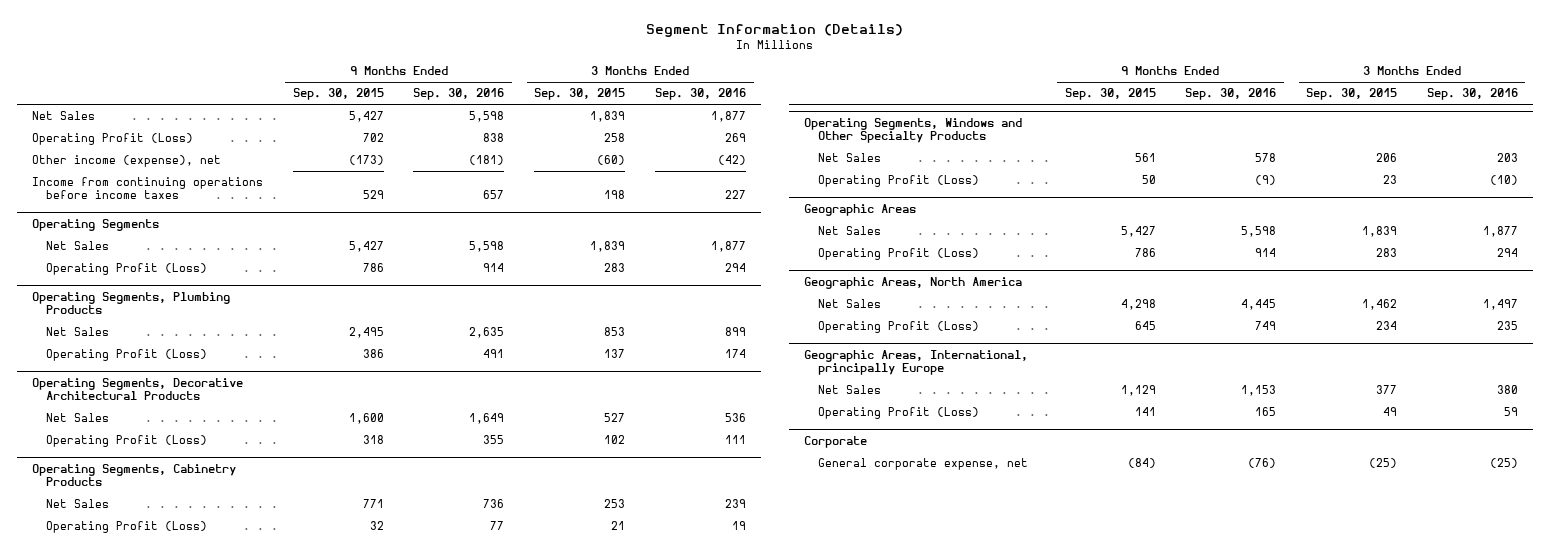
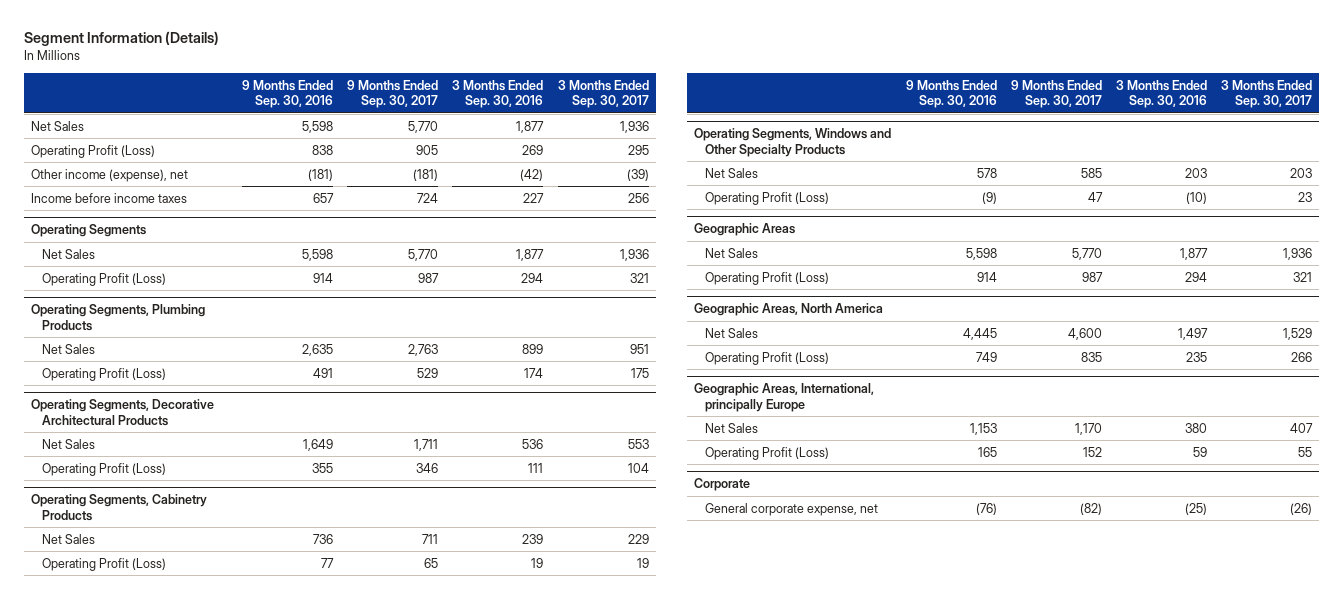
- | 9 Months Ended Sep. 30, 2015 | 9 Months Ended Sep. 30, 2016 | 3 Months Ended Sep. 30, 2015 | 3 Months Ended Sep. 30, 2016
+ | 9 Months Ended Sep. 30, 2016 | 9 Months Ended Sep. 30, 2017 | 3 Months Ended Sep. 30, 2016 | 3 Months Ended Sep. 30, 2017
- Income from continuing operations before income taxes | 529 | 657 | 198 | 227
+ Income before income taxes | 657 | 724 | 227 | 256

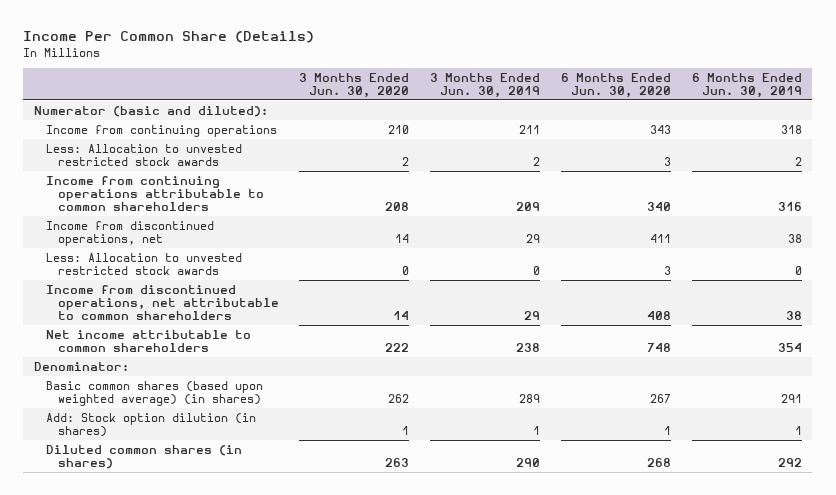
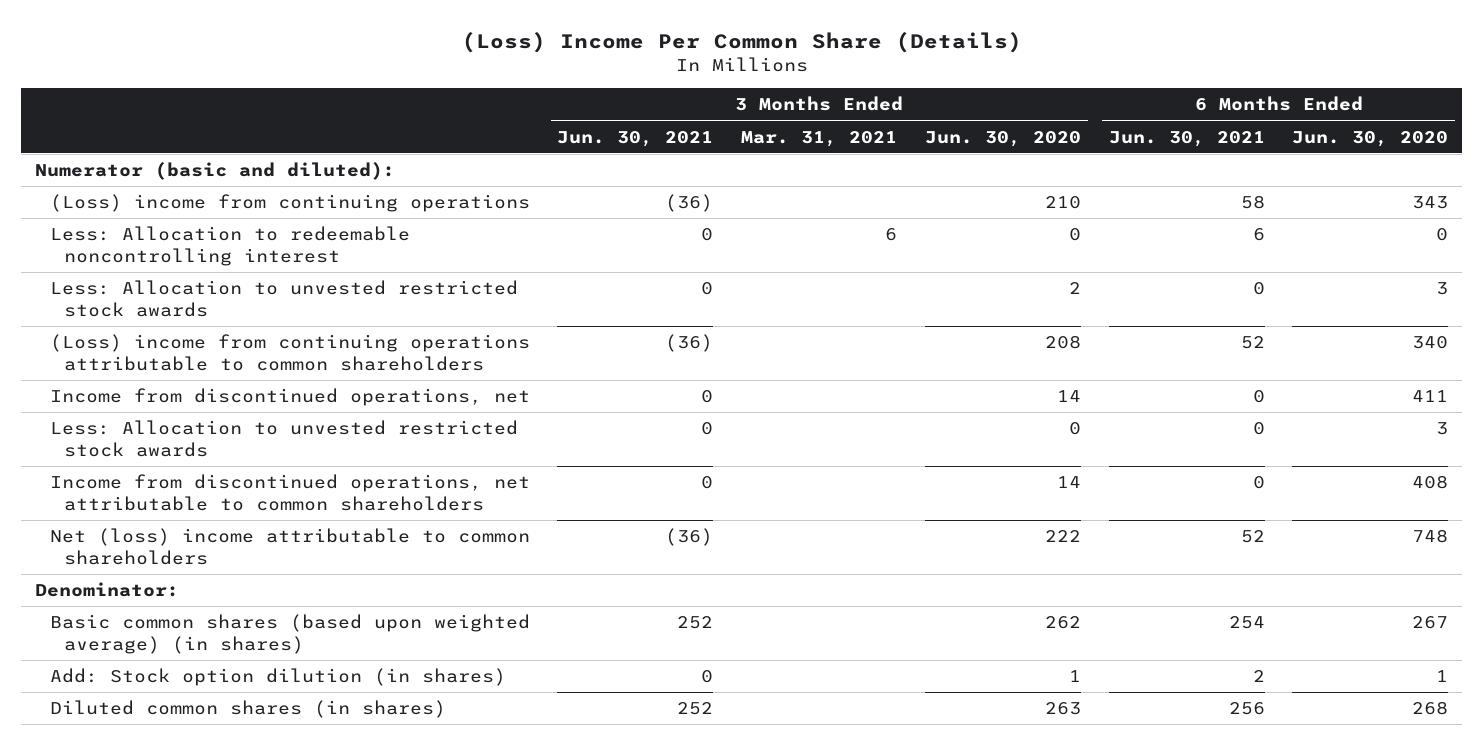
- Income Per Common Share (Details)
+ (Loss) Income Per Common Share (Details)
- | 3 Months Ended Jun. 30, 2020 | 3 Months Ended Jun. 30, 2019 | 6 Months Ended Jun. 30, 2020 | 6 Months Ended Jun. 30, 2019
+ | 3 Months Ended Jun. 30, 2021 | 3 Months Ended Mar. 31, 2021 | 3 Months Ended Jun. 30, 2020 | 6 Months Ended Jun. 30, 2021 | 6 Months Ended Jun. 30, 2020
- Income from continuing operations | 210 | 211 | 343 | 318
+ (Loss) income from continuing operations | (36) | | 210 | 58 | 343
+ Less: Allocation to redeemable noncontrolling interest | 0 | 6 | 0 | 6 | 0
- Income from continuing operations attributable to common shareholders | 208 | 209 | 340 | 316
+ (Loss) income from continuing operations attributable to common shareholders | (36) | | 208 | 52 | 340
- Net income attributable to common shareholders | 222 | 238 | 748 | 354
+ Net (loss) income attributable to common shareholders | (36) | | 222 | 52 | 748

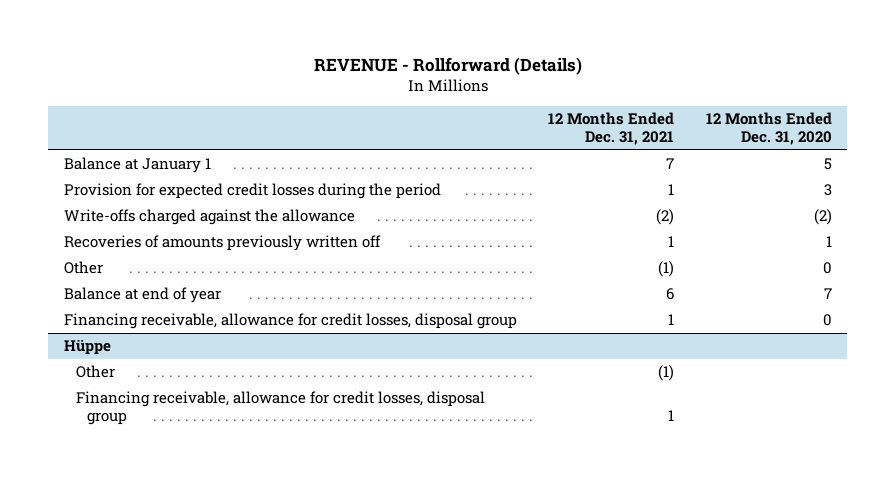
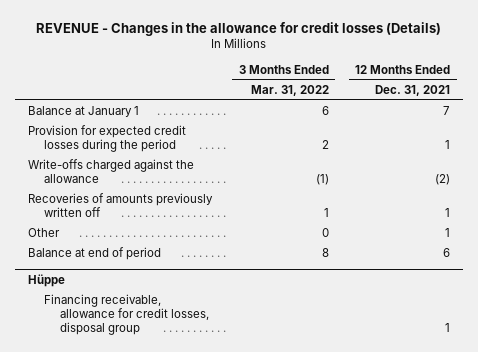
- REVENUE - Rollforward (Details)
+ REVENUE - Changes in the allowance for credit losses (Details)
- | 12 Months Ended Dec. 31, 2021 | 12 Months Ended Dec. 31, 2020
+ | 3 Months Ended Mar. 31, 2022 | 12 Months Ended Dec. 31, 2021
- Other | (1) | 0
- Balance at end of year | 6 | 7
- Financing receivable, allowance for credit losses, disposal group | 1 | 0
+ Other | 0 | 1
+ Balance at end of period | 8 | 6
@ Hüppe
- Other | (1) |

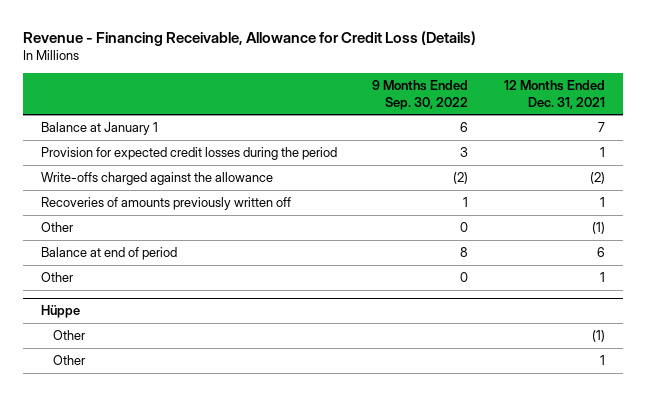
- REVENUE - Changes in the allowance for credit losses (Details)
+ Revenue - Financing Receivable, Allowance for Credit Loss (Details)
- | 3 Months Ended Mar. 31, 2022 | 12 Months Ended Dec. 31, 2021
+ | 9 Months Ended Sep. 30, 2022 | 12 Months Ended Dec. 31, 2021
+ Other | 0 | (1)
moved down: Other | 0 | 1
@ Hüppe
- Financing receivable, allowance for credit losses, disposal group | | 1
+ Other | | (1)
+ Other | | 1

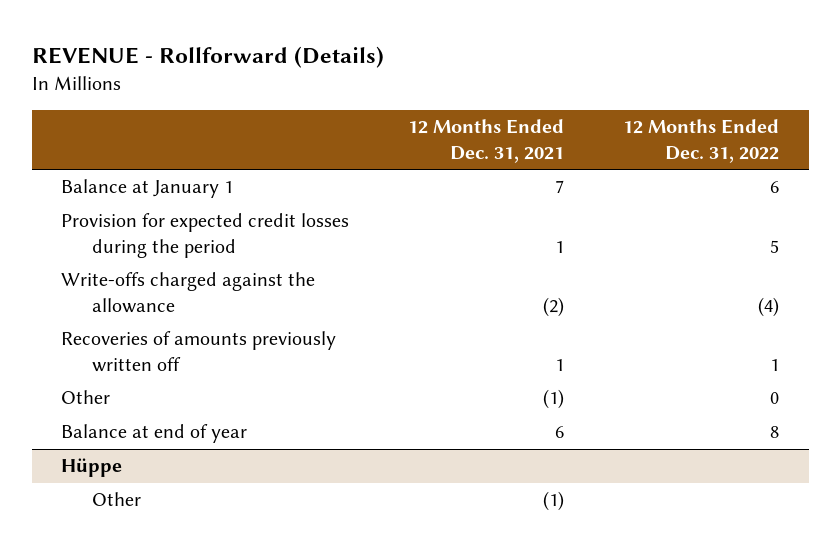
- Revenue - Financing Receivable, Allowance for Credit Loss (Details)
+ REVENUE - Rollforward (Details)
- | 9 Months Ended Sep. 30, 2022 | 12 Months Ended Dec. 31, 2021
+ | 12 Months Ended Dec. 31, 2021 | 12 Months Ended Dec. 31, 2022
- Balance at end of period | 8 | 6
- Other | 0 | 1
+ Balance at end of year | 6 | 8
@ Hüppe
- Other | | 1

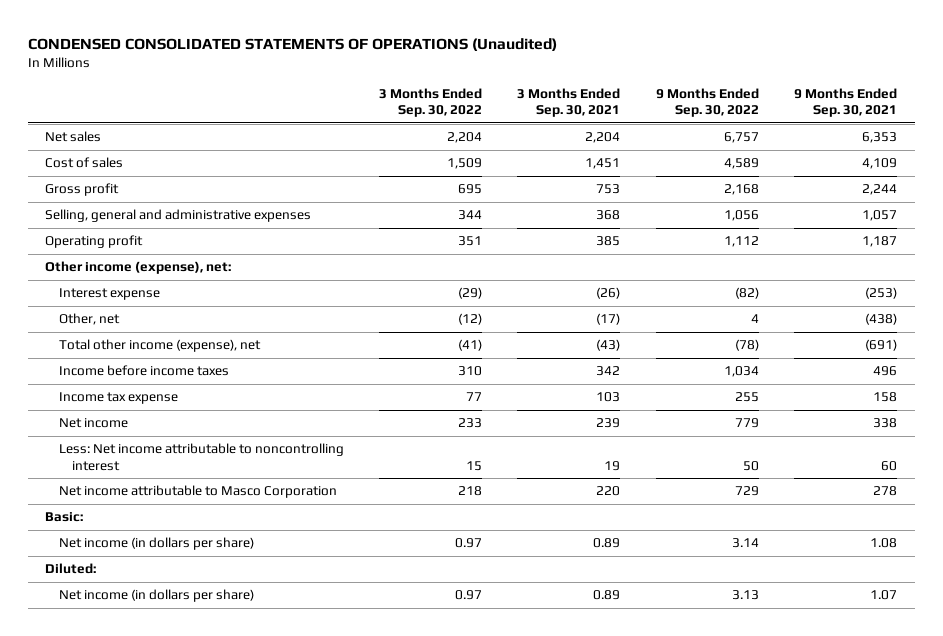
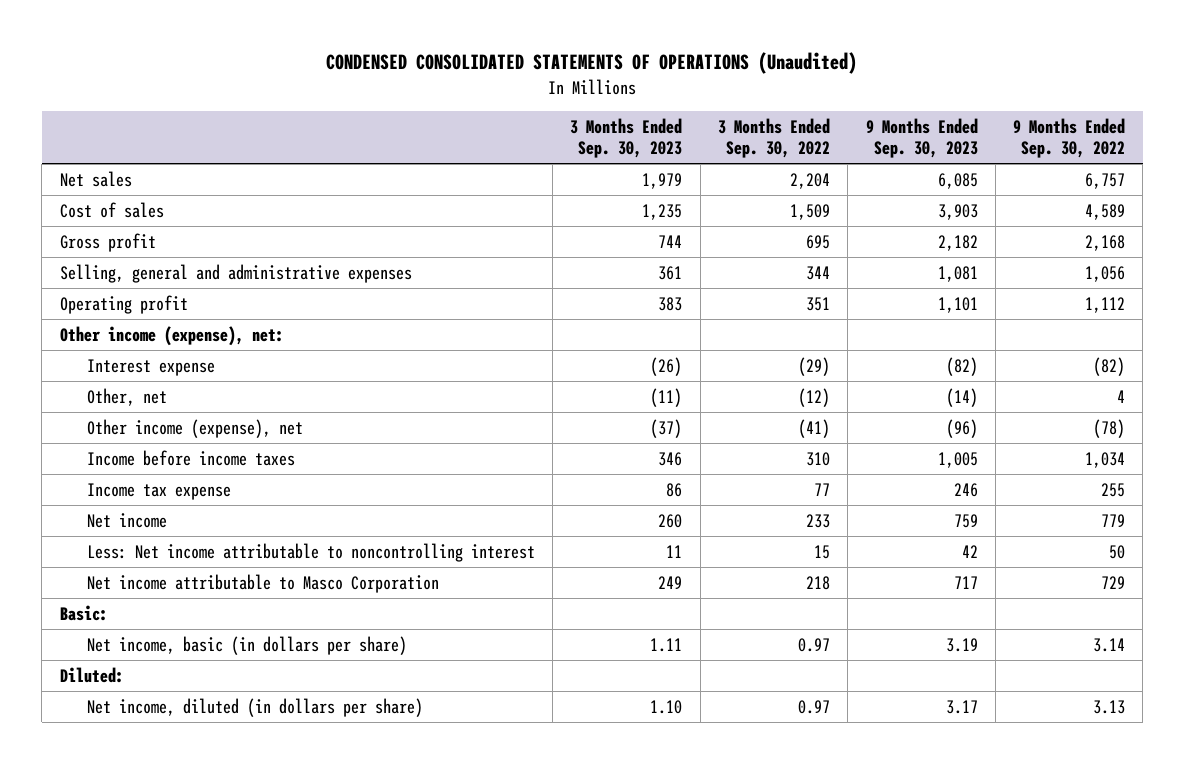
- | 3 Months Ended Sep. 30, 2022 | 3 Months Ended Sep. 30, 2021 | 9 Months Ended Sep. 30, 2022 | 9 Months Ended Sep. 30, 2021
+ | 3 Months Ended Sep. 30, 2023 | 3 Months Ended Sep. 30, 2022 | 9 Months Ended Sep. 30, 2023 | 9 Months Ended Sep. 30, 2022
- Total other income (expense), net | (41) | (43) | (78) | (691)
+ Other income (expense), net | (37) | (41) | (96) | (78)
- Net income (in dollars per share) | 0.97 | 0.89 | 3.14 | 1.08
+ Net income, basic (in dollars per share) | 1.11 | 0.97 | 3.19 | 3.14
- Net income (in dollars per share) | 0.97 | 0.89 | 3.13 | 1.07
+ Net income, diluted (in dollars per share) | 1.10 | 0.97 | 3.17 | 3.13

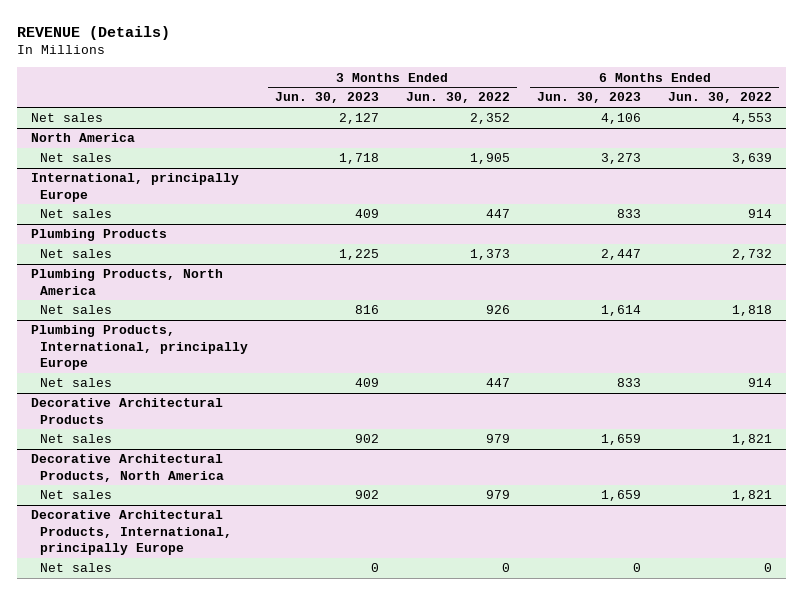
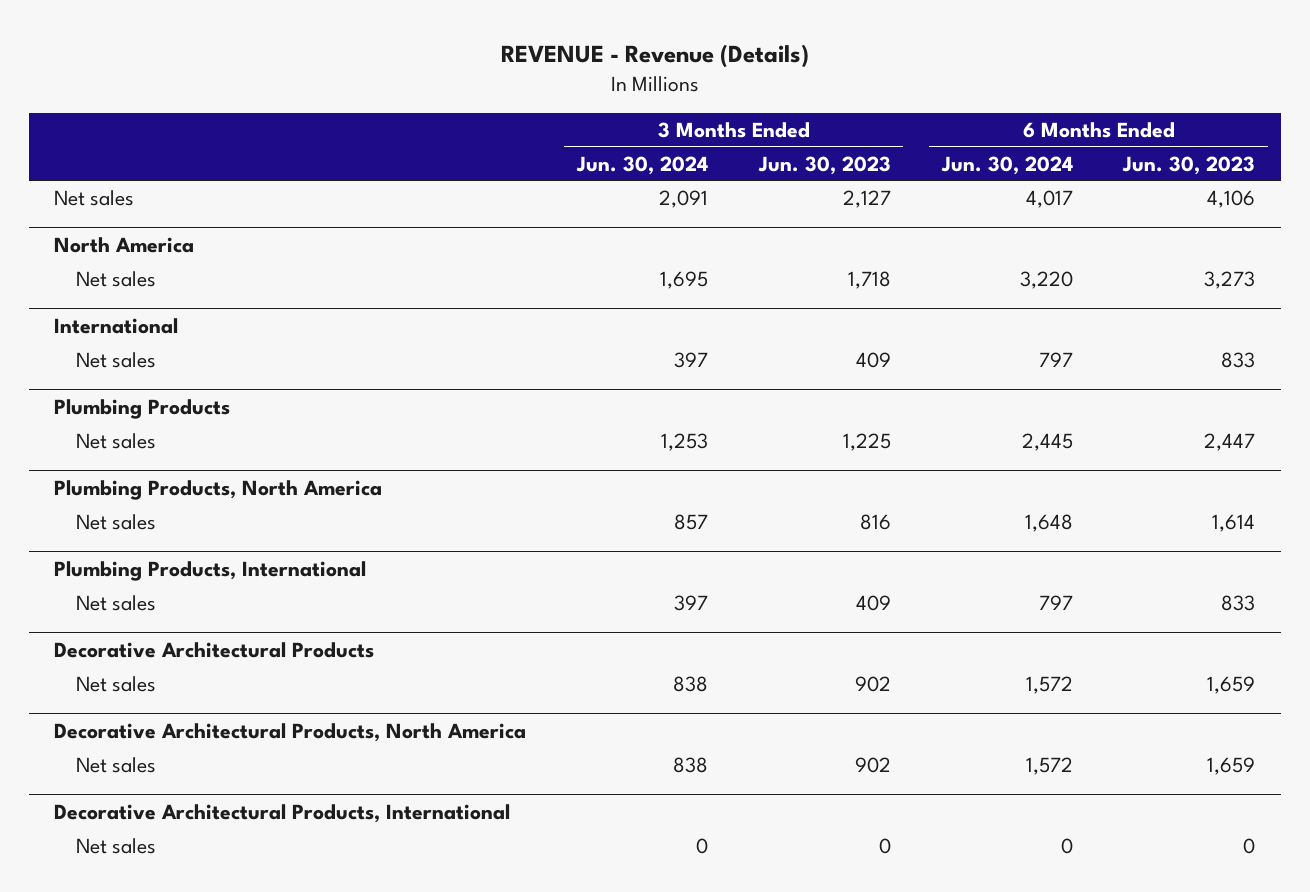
- REVENUE (Details)
+ REVENUE - Revenue (Details)
- | 3 Months Ended Jun. 30, 2023 | 3 Months Ended Jun. 30, 2022 | 6 Months Ended Jun. 30, 2023 | 6 Months Ended Jun. 30, 2022
+ | 3 Months Ended Jun. 30, 2024 | 3 Months Ended Jun. 30, 2023 | 6 Months Ended Jun. 30, 2024 | 6 Months Ended Jun. 30, 2023
- International, principally Europe
+ International
- Plumbing Products, International, principally Europe
+ Plumbing Products, International
- Decorative Architectural Products, International, principally Europe
+ Decorative Architectural Products, International

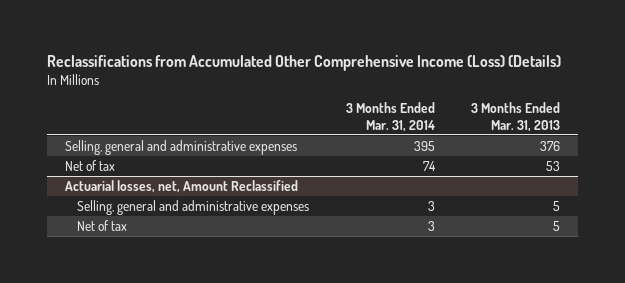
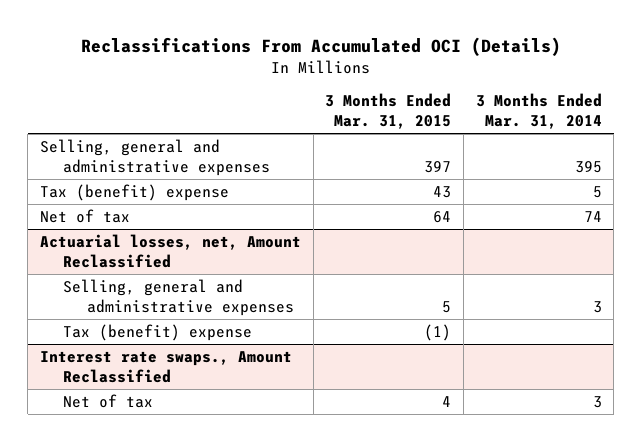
- Reclassifications from Accumulated Other Comprehensive Income (Loss) (Details)
+ Reclassifications From Accumulated OCI (Details)
- | 3 Months Ended Mar. 31, 2014 | 3 Months Ended Mar. 31, 2013
+ | 3 Months Ended Mar. 31, 2015 | 3 Months Ended Mar. 31, 2014
+ Tax (benefit) expense | 43 | 5
@ Actuarial losses, net, Amount Reclassified
+ Tax (benefit) expense | (1) |
+ Interest rate swaps., Amount Reclassified

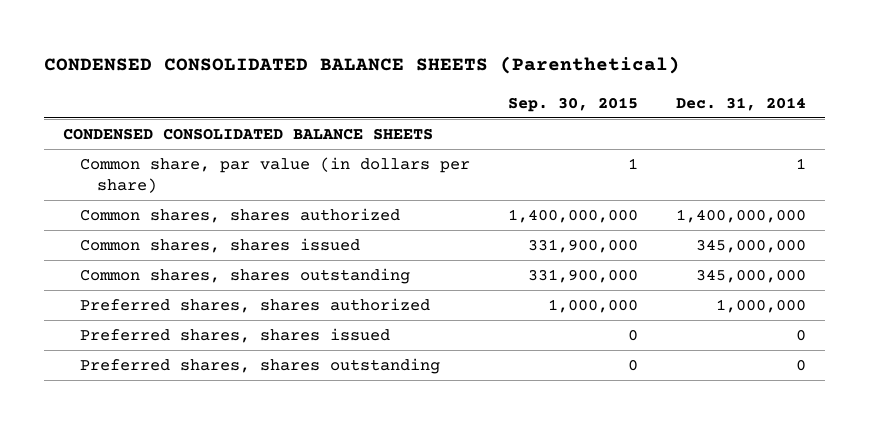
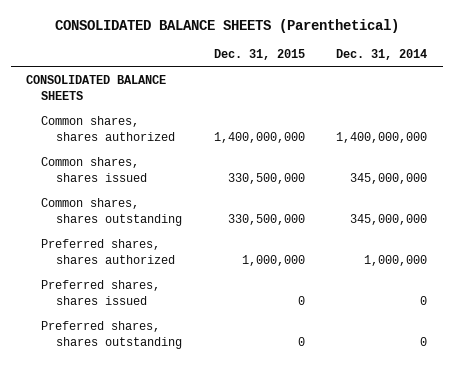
- CONDENSED CONSOLIDATED BALANCE SHEETS (Parenthetical)
+ CONSOLIDATED BALANCE SHEETS (Parenthetical)
- | Sep. 30, 2015 | Dec. 31, 2014
+ | Dec. 31, 2015 | Dec. 31, 2014
- CONDENSED CONSOLIDATED BALANCE SHEETS
- Common share, par value (in dollars per share) | 1 | 1
+ CONSOLIDATED BALANCE SHEETS

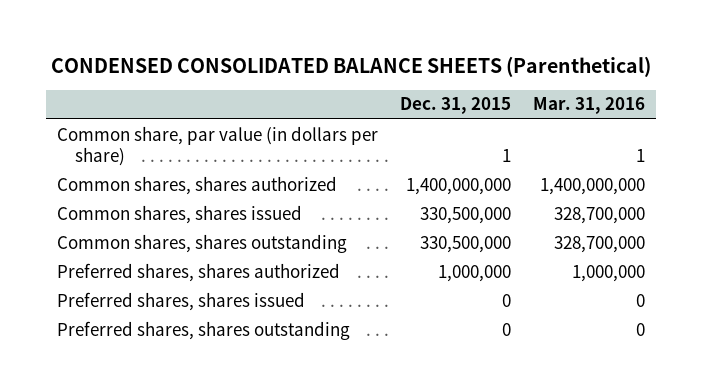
- CONSOLIDATED BALANCE SHEETS (Parenthetical)
+ CONDENSED CONSOLIDATED BALANCE SHEETS (Parenthetical)
- | Dec. 31, 2015 | Dec. 31, 2014
+ | Dec. 31, 2015 | Mar. 31, 2016
- CONSOLIDATED BALANCE SHEETS
+ Common share, par value (in dollars per share) | 1 | 1

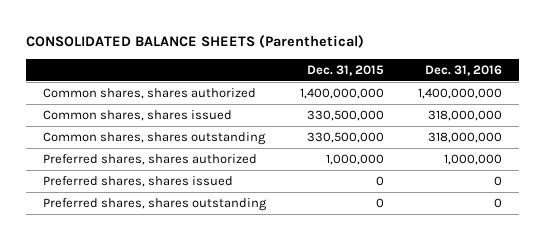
- CONDENSED CONSOLIDATED BALANCE SHEETS (Parenthetical)
+ CONSOLIDATED BALANCE SHEETS (Parenthetical)
- | Dec. 31, 2015 | Mar. 31, 2016
+ | Dec. 31, 2015 | Dec. 31, 2016
- Common share, par value (in dollars per share) | 1 | 1

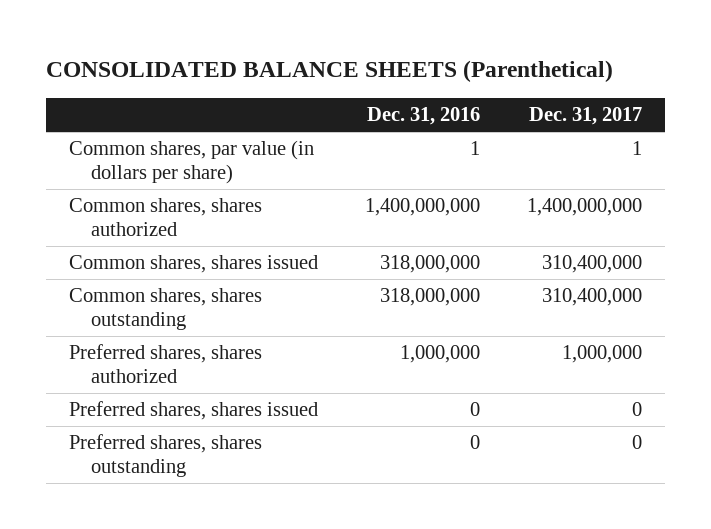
- | Dec. 31, 2015 | Dec. 31, 2016
+ | Dec. 31, 2016 | Dec. 31, 2017
+ Common shares, par value (in dollars per share) | 1 | 1

